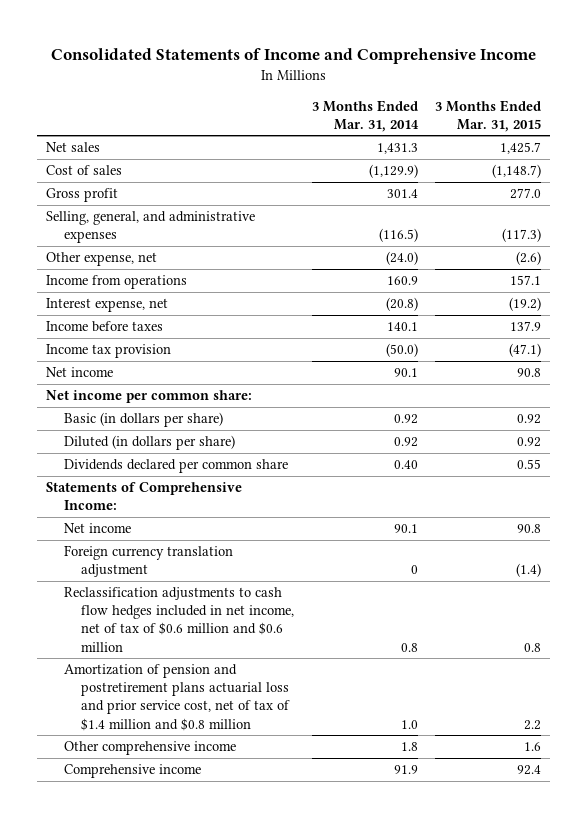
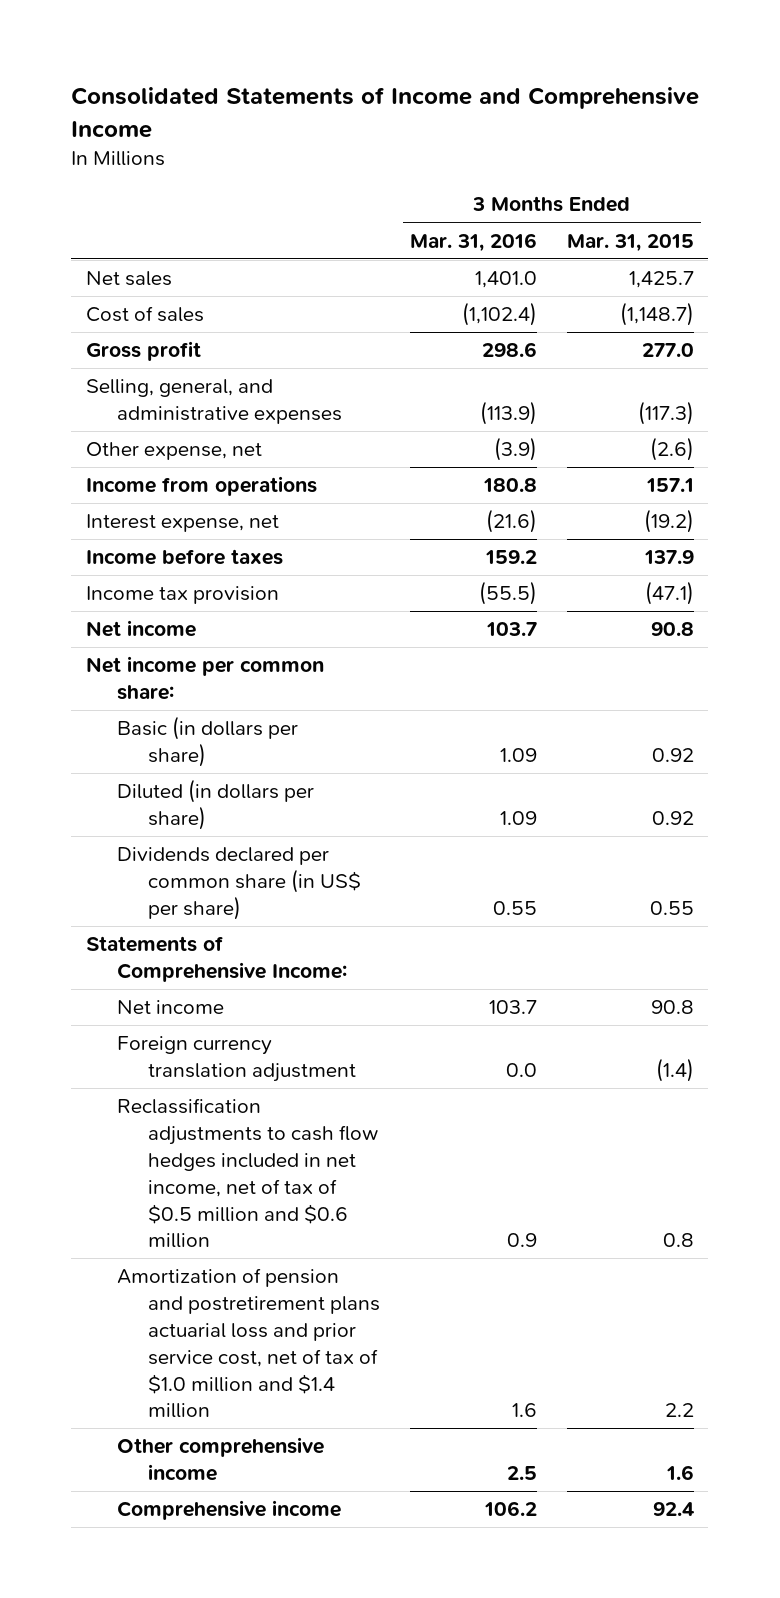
- | 3 Months Ended Mar. 31, 2014 | 3 Months Ended Mar. 31, 2015
+ | 3 Months Ended Mar. 31, 2016 | 3 Months Ended Mar. 31, 2015
- Dividends declared per common share | 0.40 | 0.55
+ Dividends declared per common share (in US$ per share) | 0.55 | 0.55
- Reclassification adjustments to cash flow hedges included in net income, net of tax of $0.6 million and $0.6 million | 0.8 | 0.8
- Amortization of pension and postretirement plans actuarial loss and prior service cost, net of tax of $1.4 million and $0.8 million | 1.0 | 2.2
+ Reclassification adjustments to cash flow hedges included in net income, net of tax of $0.5 million and $0.6 million | 0.9 | 0.8
+ Amortization of pension and postretirement plans actuarial loss and prior service cost, net of tax of $1.0 million and $1.4 million | 1.6 | 2.2

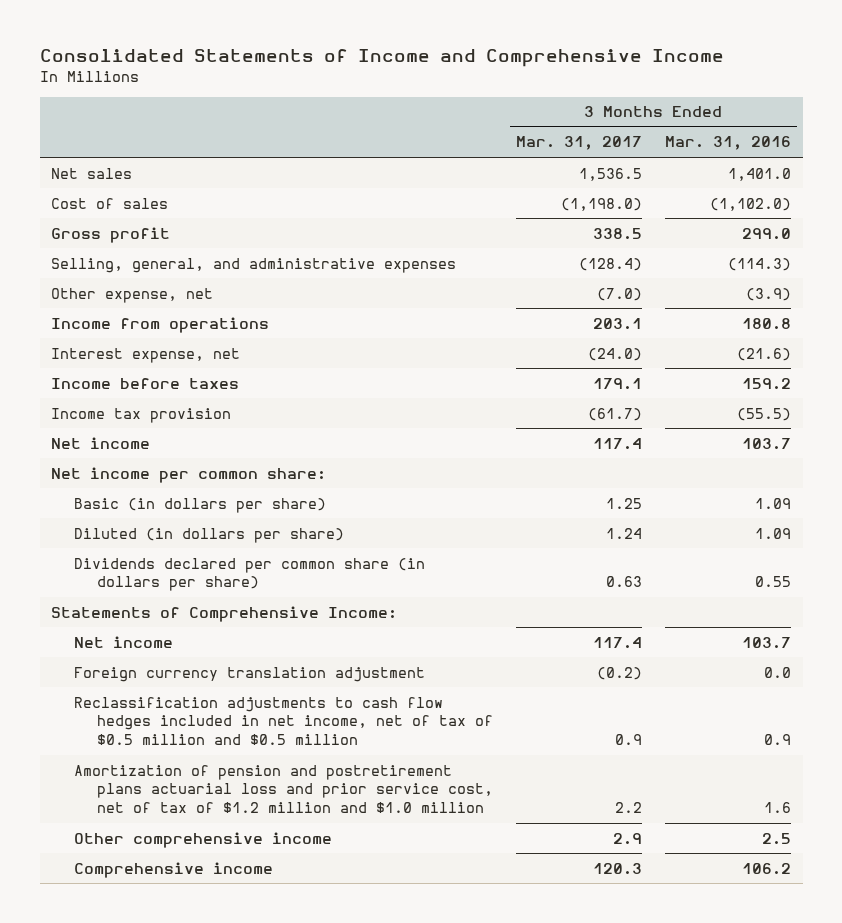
- | 3 Months Ended Mar. 31, 2016 | 3 Months Ended Mar. 31, 2015
+ | 3 Months Ended Mar. 31, 2017 | 3 Months Ended Mar. 31, 2016
- Cost of sales | (1,102.4) | (1,148.7)
- Gross profit | 298.6 | 277.0
- Selling, general, and administrative expenses | (113.9) | (117.3)
+ Cost of sales | (1,198.0) | (1,102.0)
+ Gross profit | 338.5 | 299.0
+ Selling, general, and administrative expenses | (128.4) | (114.3)
- Dividends declared per common share (in US$ per share) | 0.55 | 0.55
+ Dividends declared per common share (in dollars per share) | 0.63 | 0.55
- Reclassification adjustments to cash flow hedges included in net income, net of tax of $0.5 million and $0.6 million | 0.9 | 0.8
- Amortization of pension and postretirement plans actuarial loss and prior service cost, net of tax of $1.0 million and $1.4 million | 1.6 | 2.2
+ Reclassification adjustments to cash flow hedges included in net income, net of tax of $0.5 million and $0.5 million | 0.9 | 0.9
+ Amortization of pension and postretirement plans actuarial loss and prior service cost, net of tax of $1.2 million and $1.0 million | 2.2 | 1.6

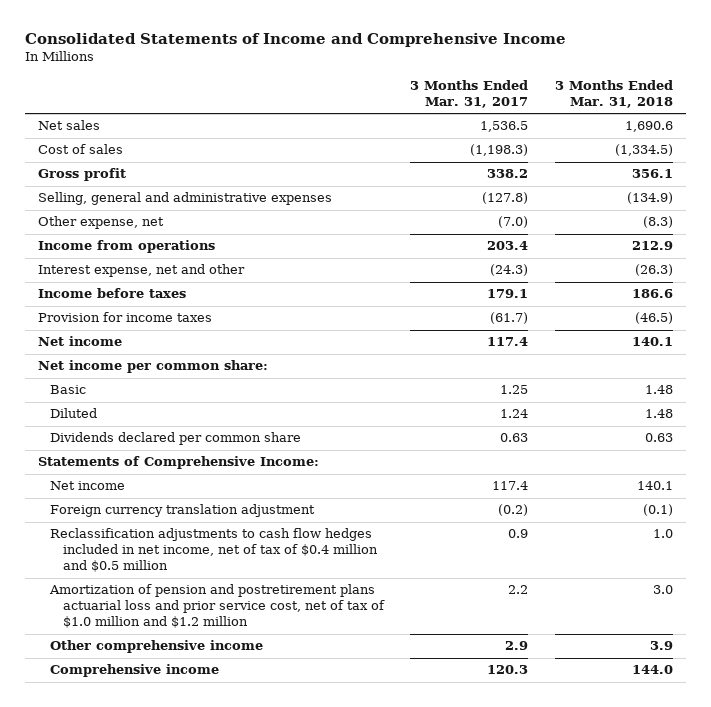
- | 3 Months Ended Mar. 31, 2017 | 3 Months Ended Mar. 31, 2016
+ | 3 Months Ended Mar. 31, 2017 | 3 Months Ended Mar. 31, 2018
- Cost of sales | (1,198.0) | (1,102.0)
- Gross profit | 338.5 | 299.0
- Selling, general, and administrative expenses | (128.4) | (114.3)
+ Cost of sales | (1,198.3) | (1,334.5)
+ Gross profit | 338.2 | 356.1
+ Selling, general and administrative expenses | (127.8) | (134.9)
- Income from operations | 203.1 | 180.8
- Interest expense, net | (24.0) | (21.6)
+ Income from operations | 203.4 | 212.9
+ Interest expense, net and other | (24.3) | (26.3)
- Income tax provision | (61.7) | (55.5)
+ Provision for income taxes | (61.7) | (46.5)
- Basic (in dollars per share) | 1.25 | 1.09
- Diluted (in dollars per share) | 1.24 | 1.09
- Dividends declared per common share (in dollars per share) | 0.63 | 0.55
+ Basic | 1.25 | 1.48
+ Diluted | 1.24 | 1.48
+ Dividends declared per common share | 0.63 | 0.63
- Reclassification adjustments to cash flow hedges included in net income, net of tax of $0.5 million and $0.5 million | 0.9 | 0.9
- Amortization of pension and postretirement plans actuarial loss and prior service cost, net of tax of $1.2 million and $1.0 million | 2.2 | 1.6
+ Reclassification adjustments to cash flow hedges included in net income, net of tax of $0.4 million and $0.5 million | 0.9 | 1.0
+ Amortization of pension and postretirement plans actuarial loss and prior service cost, net of tax of $1.0 million and $1.2 million | 2.2 | 3.0

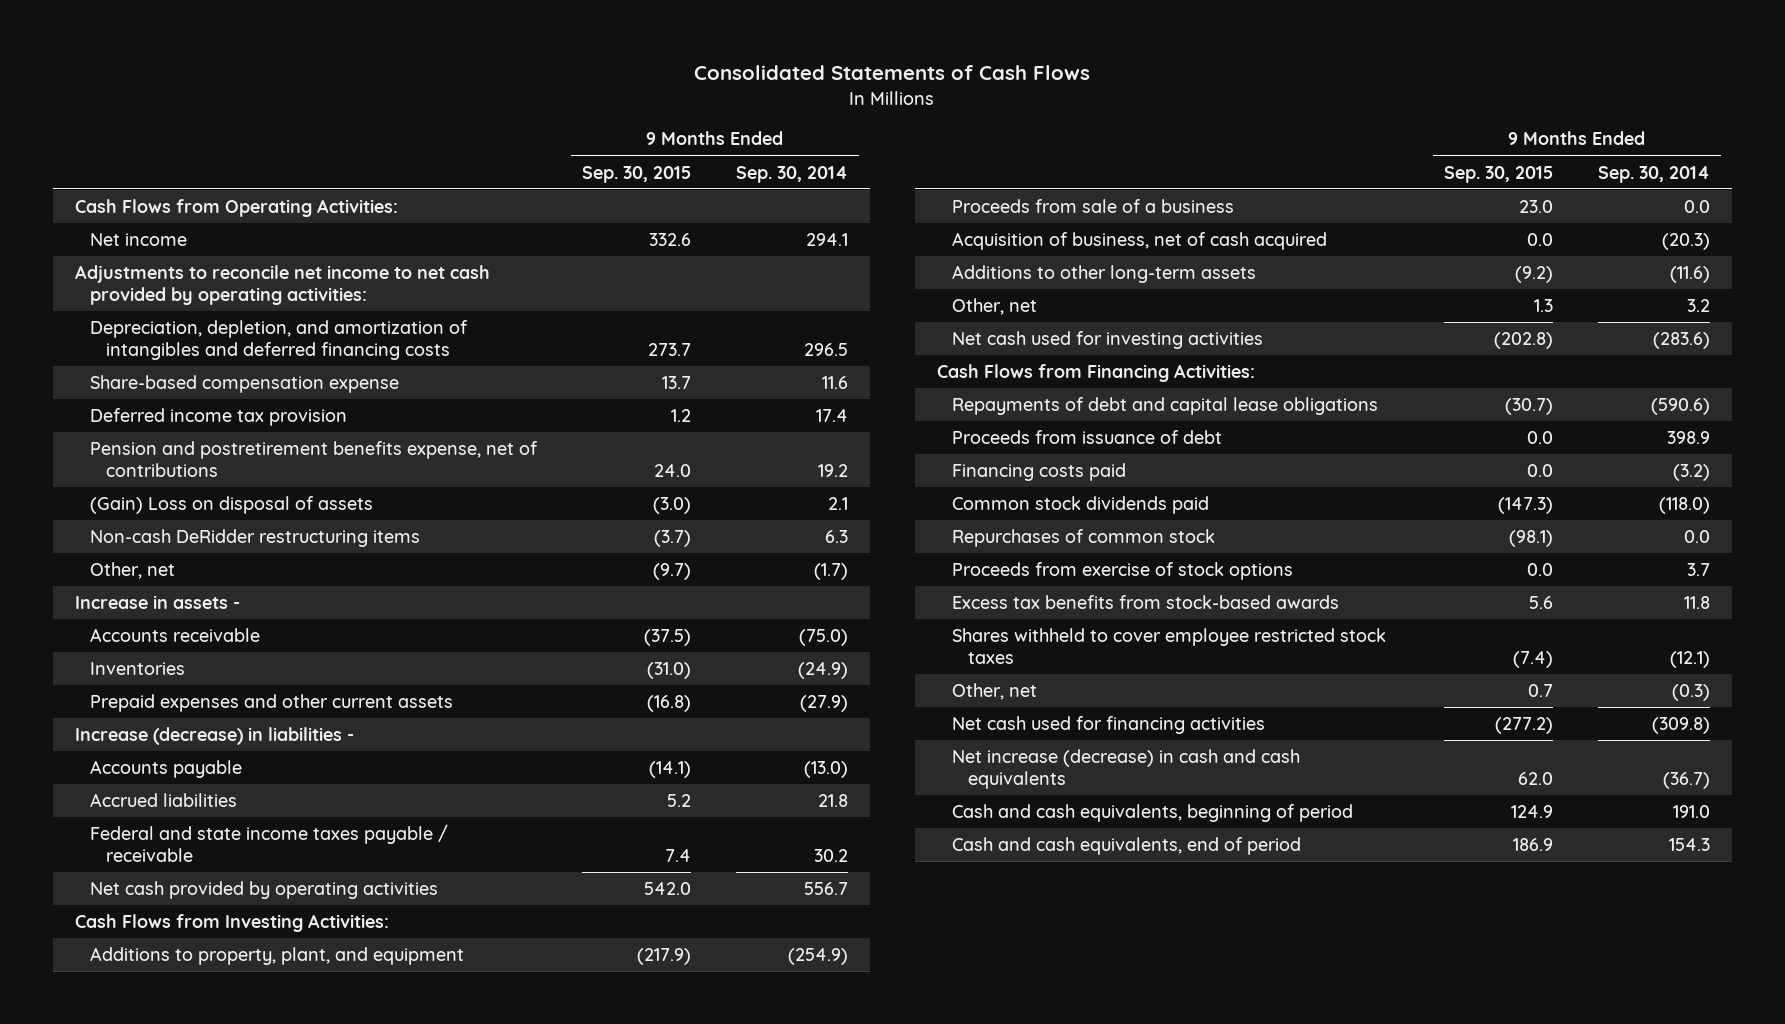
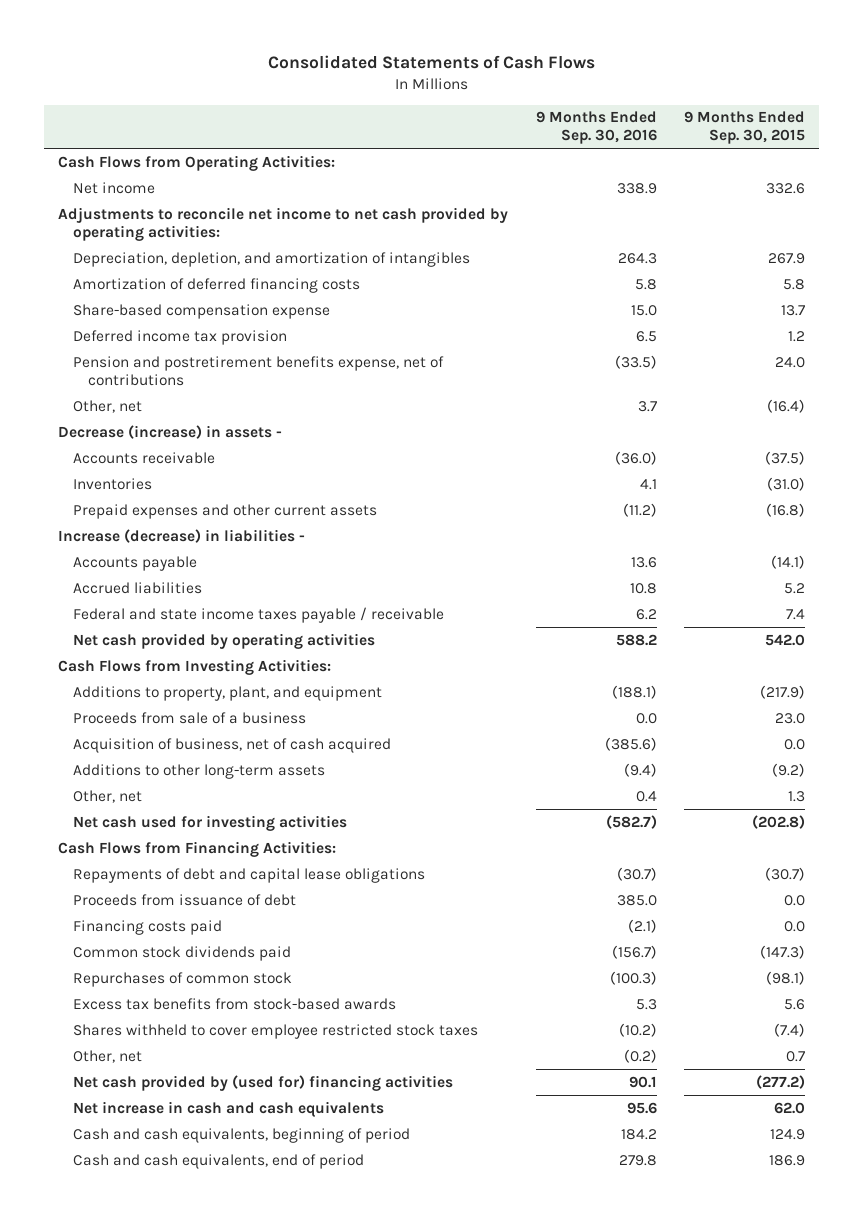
- | 9 Months Ended Sep. 30, 2015 | 9 Months Ended Sep. 30, 2014
+ | 9 Months Ended Sep. 30, 2016 | 9 Months Ended Sep. 30, 2015
- Depreciation, depletion, and amortization of intangibles and deferred financing costs | 273.7 | 296.5
+ Depreciation, depletion, and amortization of intangibles | 264.3 | 267.9
+ Amortization of deferred financing costs | 5.8 | 5.8
- (Gain) Loss on disposal of assets | (3.0) | 2.1
- Non-cash DeRidder restructuring items | (3.7) | 6.3
- Other, net | (9.7) | (1.7)
- Increase in assets -
+ Other, net | 3.7 | (16.4)
+ Decrease (increase) in assets -
- Proceeds from exercise of stock options | 0.0 | 3.7
- Net cash used for financing activities | (277.2) | (309.8)
- Net increase (decrease) in cash and cash equivalents | 62.0 | (36.7)
+ Net cash provided by (used for) financing activities | 90.1 | (277.2)
+ Net increase in cash and cash equivalents | 95.6 | 62.0

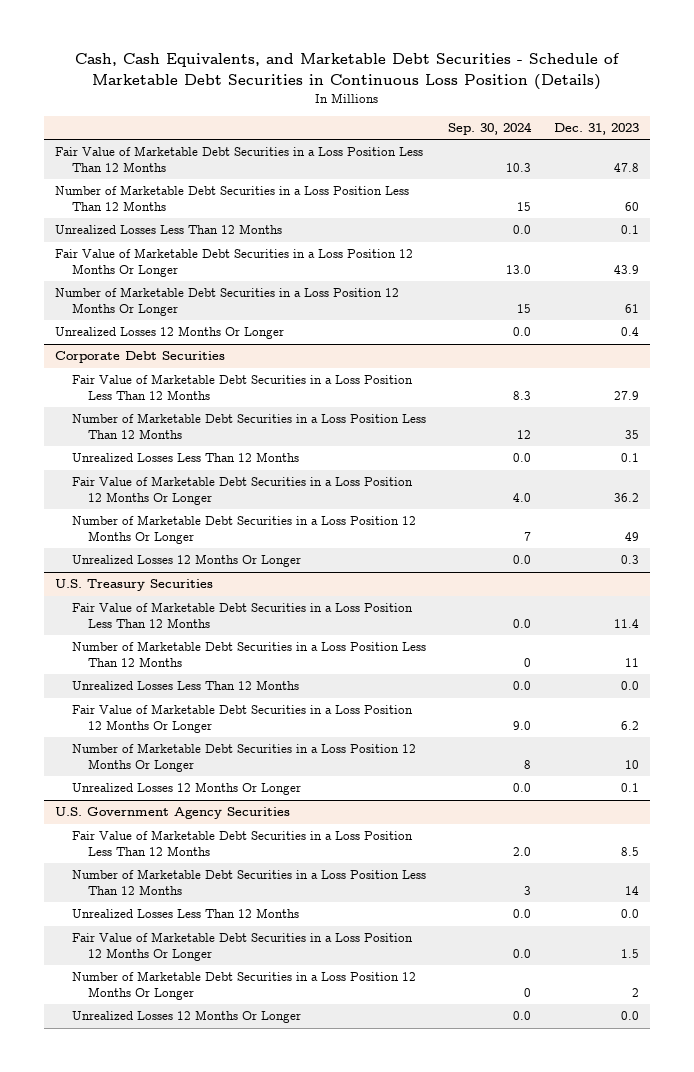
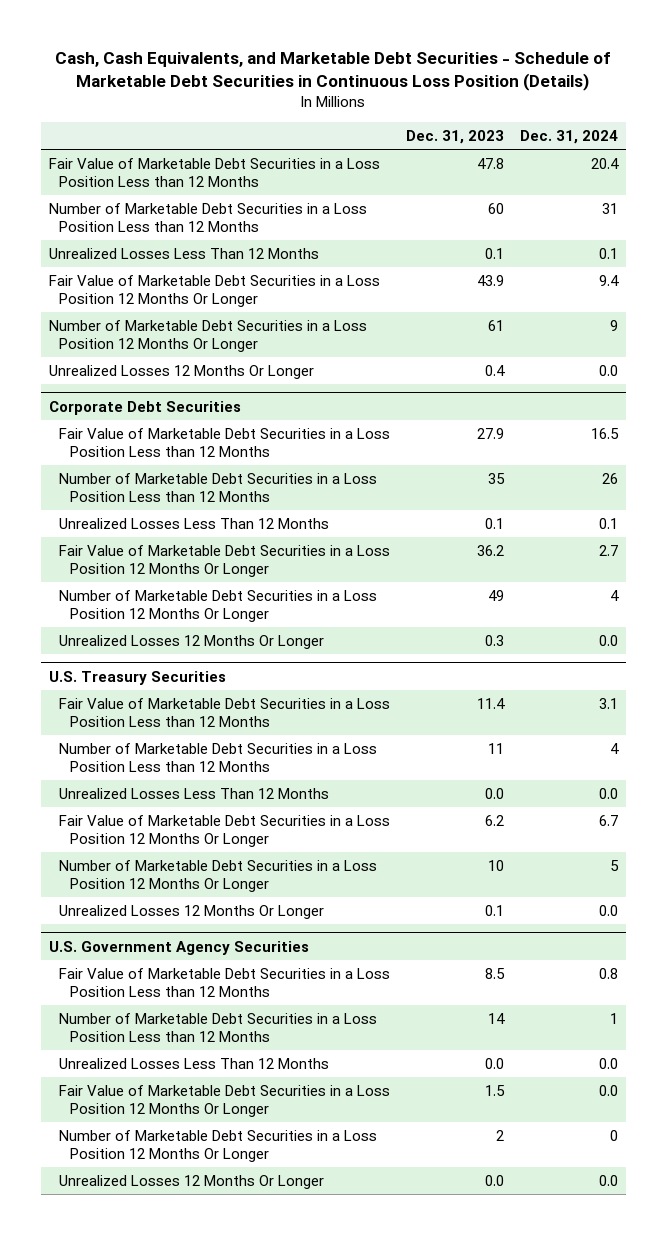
- | Sep. 30, 2024 | Dec. 31, 2023
+ | Dec. 31, 2023 | Dec. 31, 2024
- Fair Value of Marketable Debt Securities in a Loss Position Less Than 12 Months | 10.3 | 47.8
- Number of Marketable Debt Securities in a Loss Position Less Than 12 Months | 15 | 60
+ Fair Value of Marketable Debt Securities in a Loss Position Less than 12 Months | 47.8 | 20.4
+ Number of Marketable Debt Securities in a Loss Position Less than 12 Months | 60 | 31
@ Corporate Debt Securities
- Fair Value of Marketable Debt Securities in a Loss Position Less Than 12 Months | 8.3 | 27.9
- Number of Marketable Debt Securities in a Loss Position Less Than 12 Months | 12 | 35
+ Fair Value of Marketable Debt Securities in a Loss Position Less than 12 Months | 27.9 | 16.5
+ Number of Marketable Debt Securities in a Loss Position Less than 12 Months | 35 | 26
@ U.S. Treasury Securities
- Fair Value of Marketable Debt Securities in a Loss Position Less Than 12 Months | 0.0 | 11.4
- Number of Marketable Debt Securities in a Loss Position Less Than 12 Months | 0 | 11
+ Fair Value of Marketable Debt Securities in a Loss Position Less than 12 Months | 11.4 | 3.1
+ Number of Marketable Debt Securities in a Loss Position Less than 12 Months | 11 | 4
@ U.S. Government Agency Securities
- Fair Value of Marketable Debt Securities in a Loss Position Less Than 12 Months | 2.0 | 8.5
- Number of Marketable Debt Securities in a Loss Position Less Than 12 Months | 3 | 14
+ Fair Value of Marketable Debt Securities in a Loss Position Less than 12 Months | 8.5 | 0.8
+ Number of Marketable Debt Securities in a Loss Position Less than 12 Months | 14 | 1

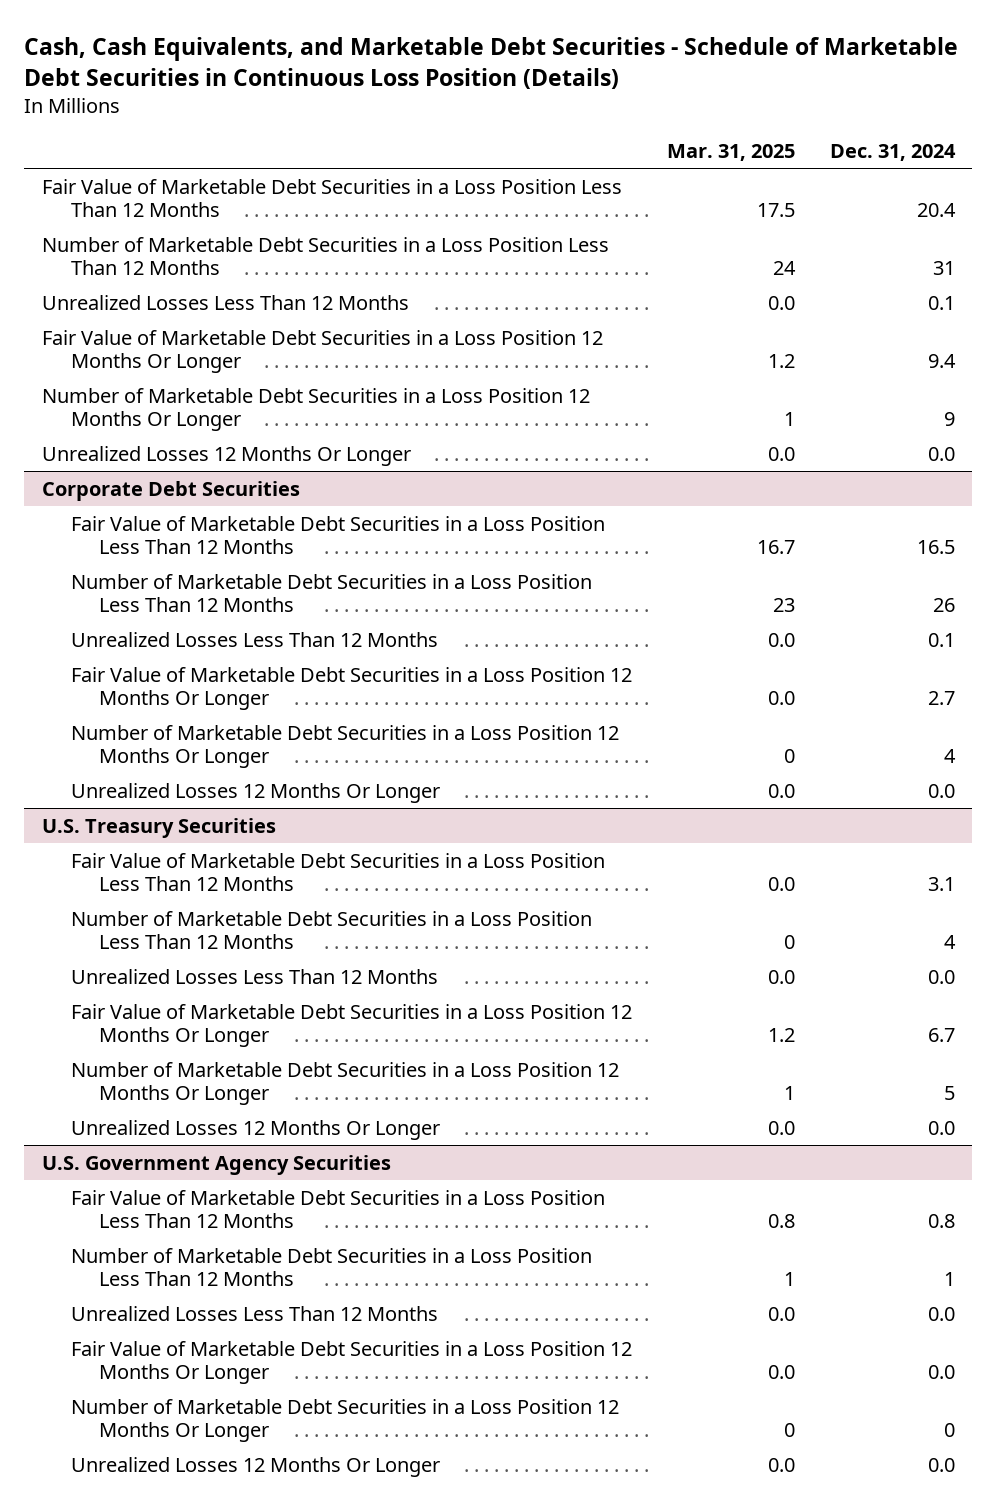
- | Dec. 31, 2023 | Dec. 31, 2024
+ | Mar. 31, 2025 | Dec. 31, 2024
- Fair Value of Marketable Debt Securities in a Loss Position Less than 12 Months | 47.8 | 20.4
- Number of Marketable Debt Securities in a Loss Position Less than 12 Months | 60 | 31
+ Fair Value of Marketable Debt Securities in a Loss Position Less Than 12 Months | 17.5 | 20.4
+ Number of Marketable Debt Securities in a Loss Position Less Than 12 Months | 24 | 31
@ Corporate Debt Securities
- Fair Value of Marketable Debt Securities in a Loss Position Less than 12 Months | 27.9 | 16.5
- Number of Marketable Debt Securities in a Loss Position Less than 12 Months | 35 | 26
+ Fair Value of Marketable Debt Securities in a Loss Position Less Than 12 Months | 16.7 | 16.5
+ Number of Marketable Debt Securities in a Loss Position Less Than 12 Months | 23 | 26
@ U.S. Treasury Securities
- Fair Value of Marketable Debt Securities in a Loss Position Less than 12 Months | 11.4 | 3.1
- Number of Marketable Debt Securities in a Loss Position Less than 12 Months | 11 | 4
+ Fair Value of Marketable Debt Securities in a Loss Position Less Than 12 Months | 0.0 | 3.1
+ Number of Marketable Debt Securities in a Loss Position Less Than 12 Months | 0 | 4
@ U.S. Government Agency Securities
- Fair Value of Marketable Debt Securities in a Loss Position Less than 12 Months | 8.5 | 0.8
- Number of Marketable Debt Securities in a Loss Position Less than 12 Months | 14 | 1
+ Fair Value of Marketable Debt Securities in a Loss Position Less Than 12 Months | 0.8 | 0.8
+ Number of Marketable Debt Securities in a Loss Position Less Than 12 Months | 1 | 1

